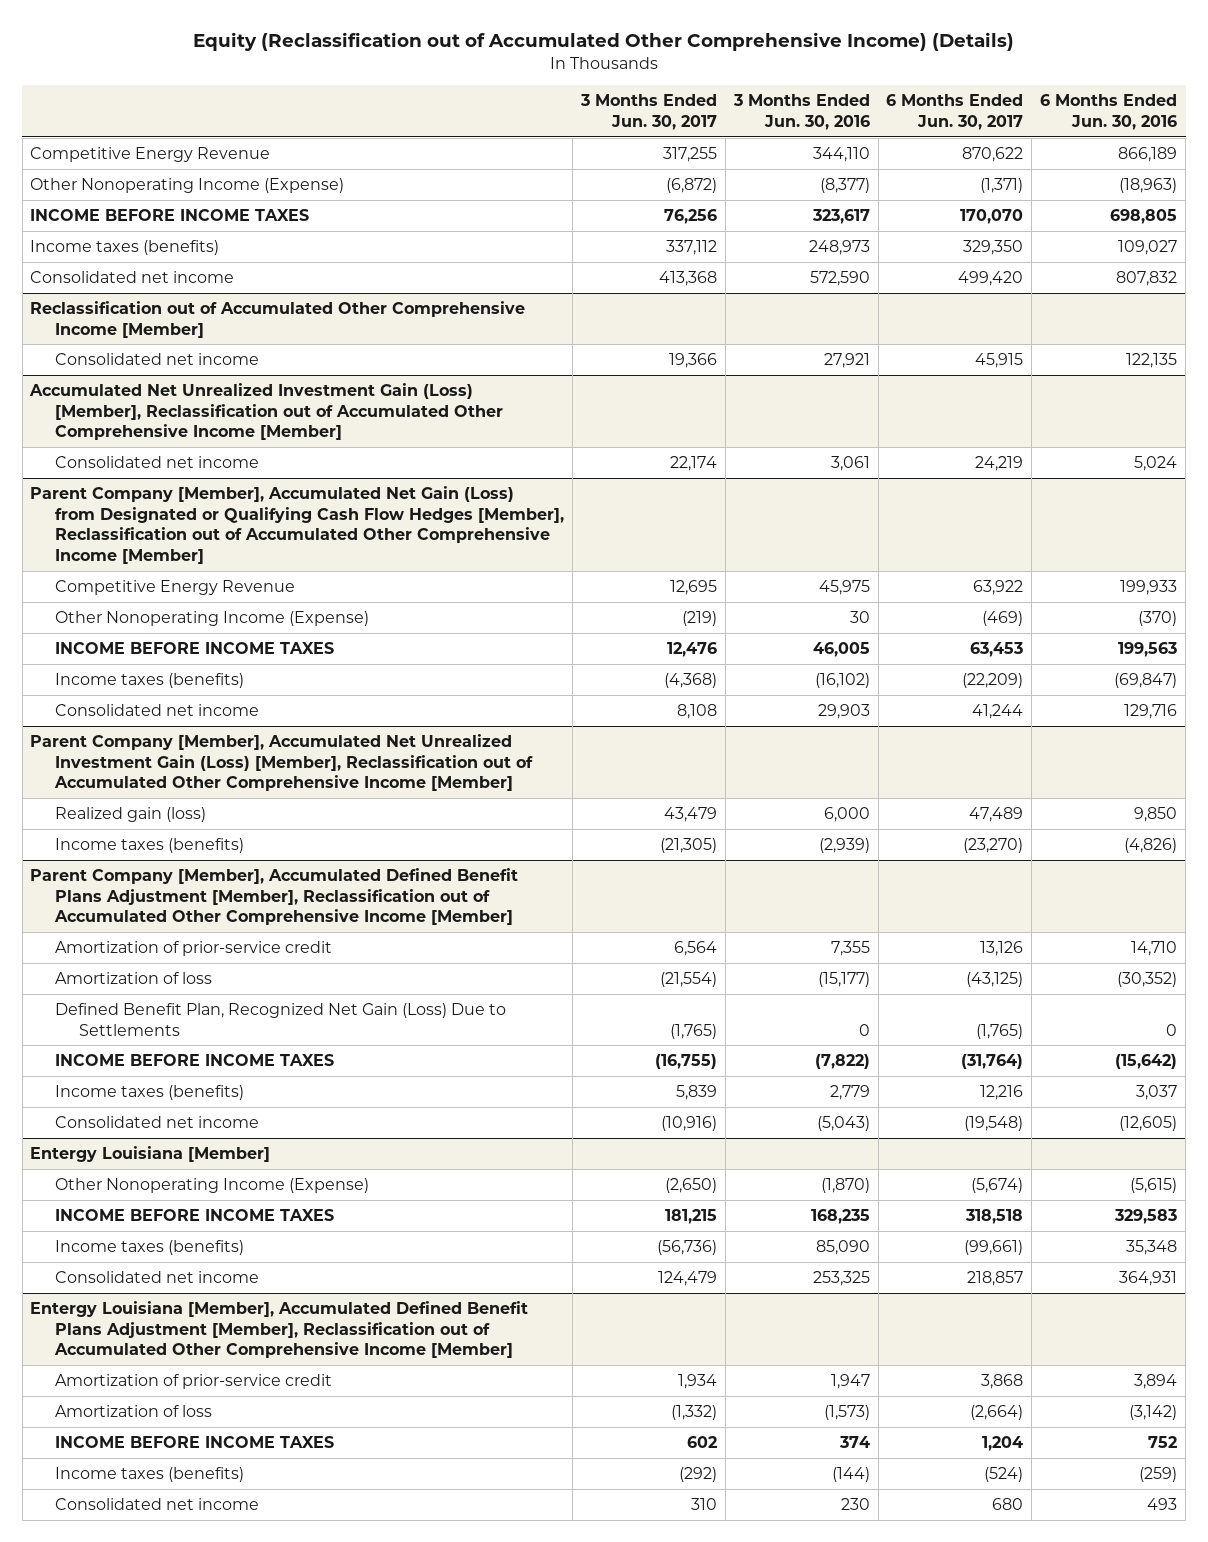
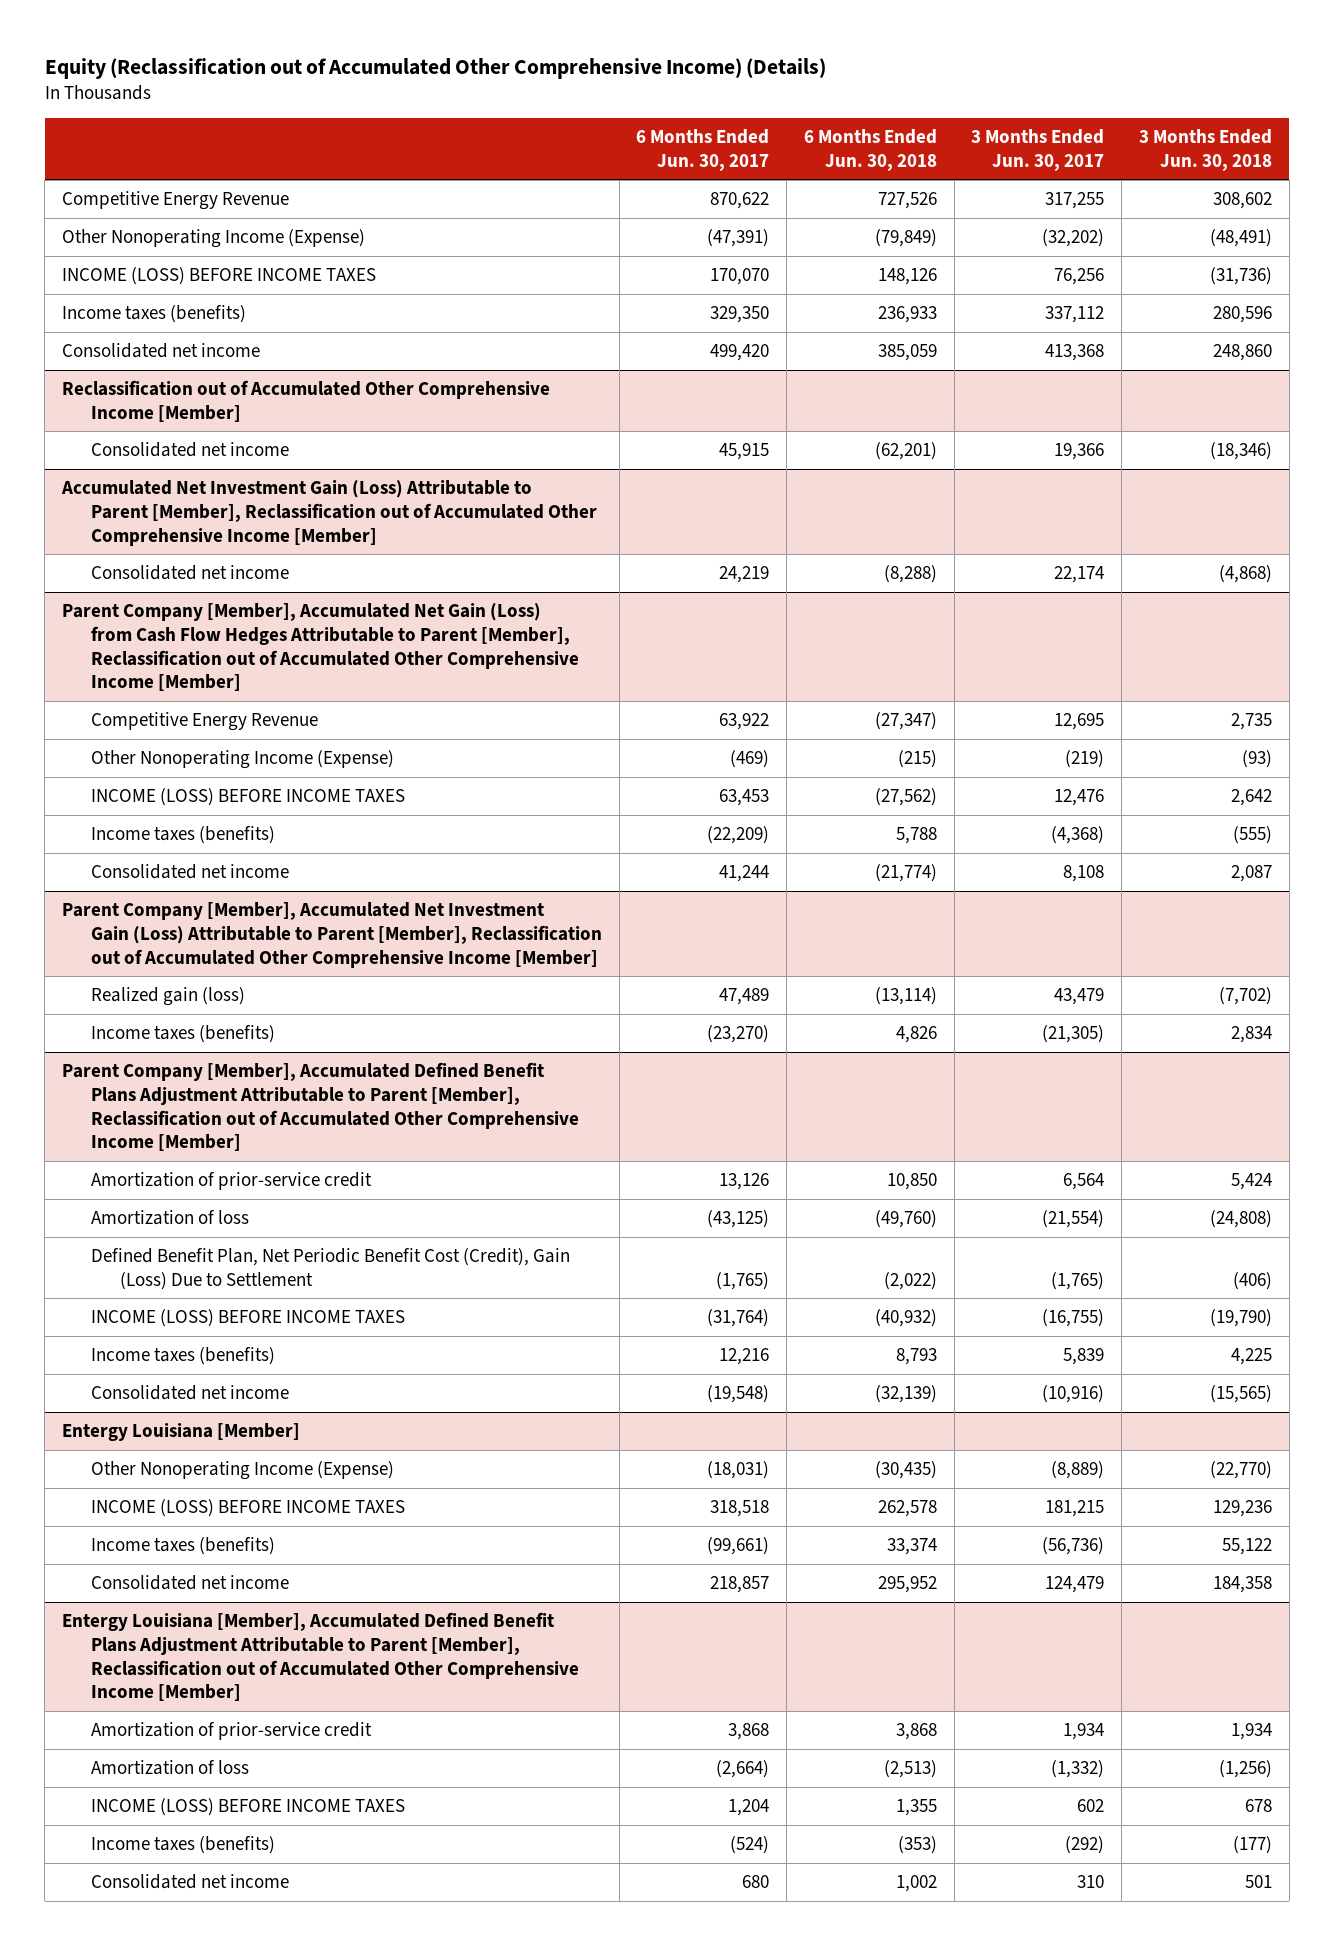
- | 3 Months Ended Jun. 30, 2017 | 3 Months Ended Jun. 30, 2016 | 6 Months Ended Jun. 30, 2017 | 6 Months Ended Jun. 30, 2016
+ | 6 Months Ended Jun. 30, 2017 | 6 Months Ended Jun. 30, 2018 | 3 Months Ended Jun. 30, 2017 | 3 Months Ended Jun. 30, 2018
- Other Nonoperating Income (Expense) | (6,872) | (8,377) | (1,371) | (18,963)
- INCOME BEFORE INCOME TAXES | 76,256 | 323,617 | 170,070 | 698,805
+ Other Nonoperating Income (Expense) | (47,391) | (79,849) | (32,202) | (48,491)
+ INCOME (LOSS) BEFORE INCOME TAXES | 170,070 | 148,126 | 76,256 | (31,736)
- Accumulated Net Unrealized Investment Gain (Loss) [Member], Reclassification out of Accumulated Other Comprehensive Income [Member]
+ Accumulated Net Investment Gain (Loss) Attributable to Parent [Member], Reclassification out of Accumulated Other Comprehensive Income [Member]
- Parent Company [Member], Accumulated Net Gain (Loss) from Designated or Qualifying Cash Flow Hedges [Member], Reclassification out of Accumulated Other Comprehensive Income [Member]
+ Parent Company [Member], Accumulated Net Gain (Loss) from Cash Flow Hedges Attributable to Parent [Member], Reclassification out of Accumulated Other Comprehensive Income [Member]
- INCOME BEFORE INCOME TAXES | 12,476 | 46,005 | 63,453 | 199,563
+ INCOME (LOSS) BEFORE INCOME TAXES | 63,453 | (27,562) | 12,476 | 2,642
- Parent Company [Member], Accumulated Net Unrealized Investment Gain (Loss) [Member], Reclassification out of Accumulated Other Comprehensive Income [Member]
+ Parent Company [Member], Accumulated Net Investment Gain (Loss) Attributable to Parent [Member], Reclassification out of Accumulated Other Comprehensive Income [Member]
- Parent Company [Member], Accumulated Defined Benefit Plans Adjustment [Member], Reclassification out of Accumulated Other Comprehensive Income [Member]
+ Parent Company [Member], Accumulated Defined Benefit Plans Adjustment Attributable to Parent [Member], Reclassification out of Accumulated Other Comprehensive Income [Member]
- Defined Benefit Plan, Recognized Net Gain (Loss) Due to Settlements | (1,765) | 0 | (1,765) | 0
- INCOME BEFORE INCOME TAXES | (16,755) | (7,822) | (31,764) | (15,642)
+ Defined Benefit Plan, Net Periodic Benefit Cost (Credit), Gain (Loss) Due to Settlement | (1,765) | (2,022) | (1,765) | (406)
+ INCOME (LOSS) BEFORE INCOME TAXES | (31,764) | (40,932) | (16,755) | (19,790)
@ Entergy Louisiana [Member]
- Other Nonoperating Income (Expense) | (2,650) | (1,870) | (5,674) | (5,615)
- INCOME BEFORE INCOME TAXES | 181,215 | 168,235 | 318,518 | 329,583
+ Other Nonoperating Income (Expense) | (18,031) | (30,435) | (8,889) | (22,770)
+ INCOME (LOSS) BEFORE INCOME TAXES | 318,518 | 262,578 | 181,215 | 129,236
- Entergy Louisiana [Member], Accumulated Defined Benefit Plans Adjustment [Member], Reclassification out of Accumulated Other Comprehensive Income [Member]
+ Entergy Louisiana [Member], Accumulated Defined Benefit Plans Adjustment Attributable to Parent [Member], Reclassification out of Accumulated Other Comprehensive Income [Member]
- INCOME BEFORE INCOME TAXES | 602 | 374 | 1,204 | 752
+ INCOME (LOSS) BEFORE INCOME TAXES | 1,204 | 1,355 | 602 | 678

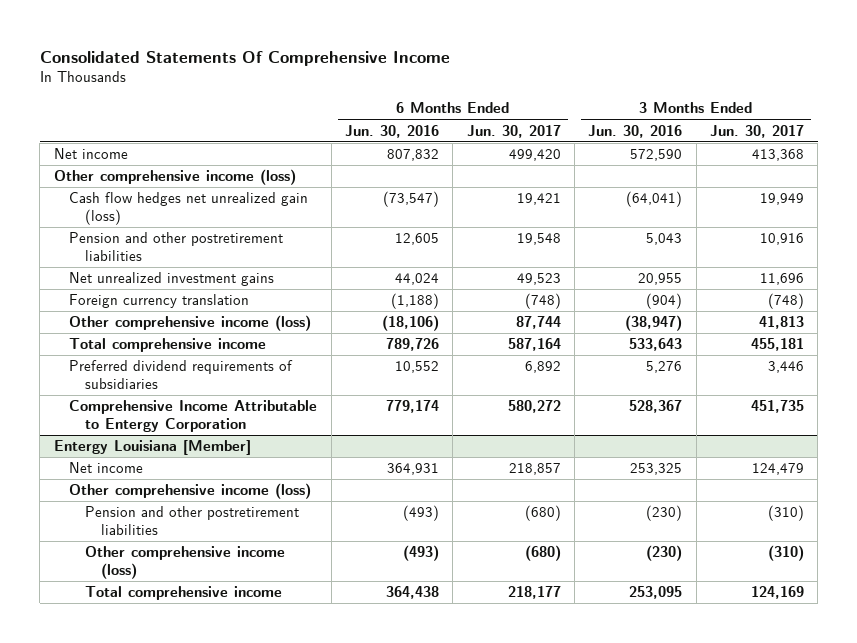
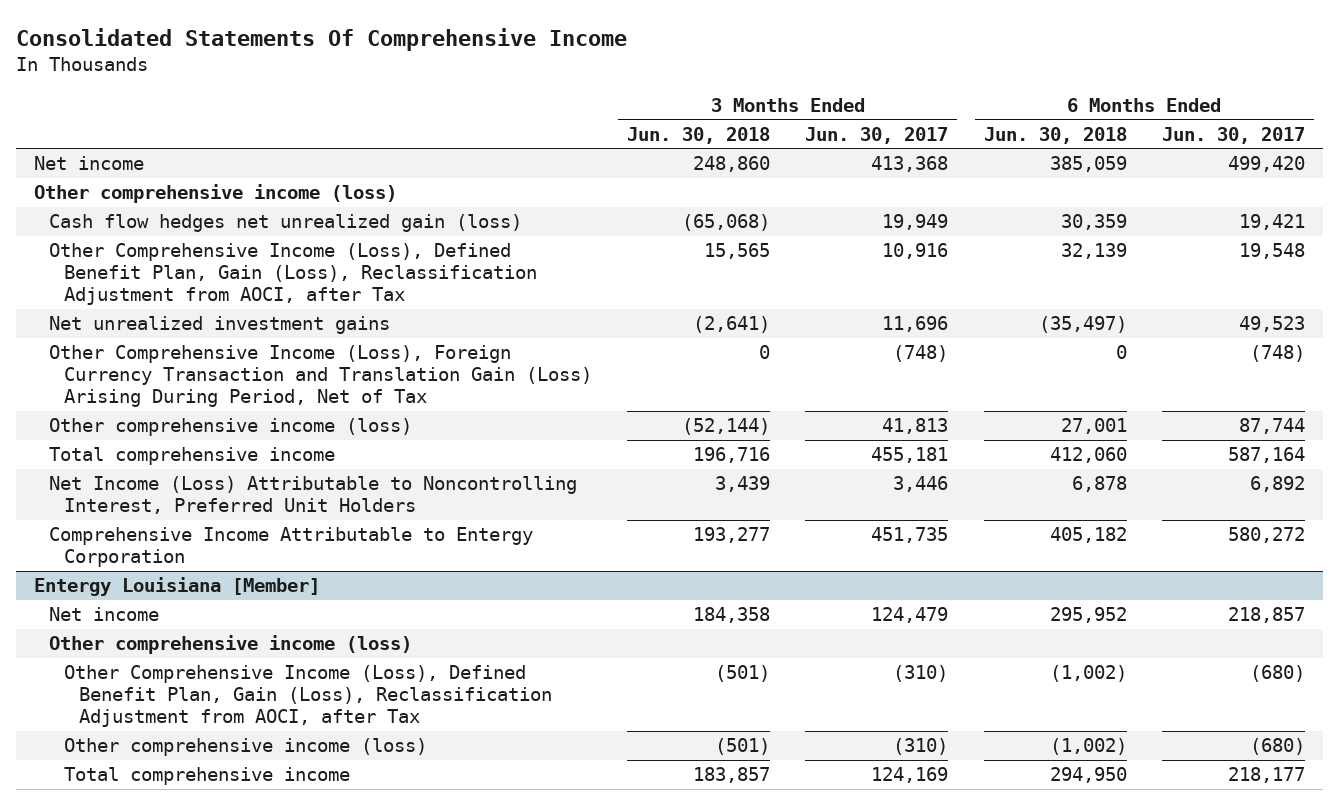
- | 6 Months Ended Jun. 30, 2016 | 6 Months Ended Jun. 30, 2017 | 3 Months Ended Jun. 30, 2016 | 3 Months Ended Jun. 30, 2017
+ | 3 Months Ended Jun. 30, 2018 | 3 Months Ended Jun. 30, 2017 | 6 Months Ended Jun. 30, 2018 | 6 Months Ended Jun. 30, 2017
- Pension and other postretirement liabilities | 12,605 | 19,548 | 5,043 | 10,916
+ Other Comprehensive Income (Loss), Defined Benefit Plan, Gain (Loss), Reclassification Adjustment from AOCI, after Tax | 15,565 | 10,916 | 32,139 | 19,548
- Foreign currency translation | (1,188) | (748) | (904) | (748)
+ Other Comprehensive Income (Loss), Foreign Currency Transaction and Translation Gain (Loss) Arising During Period, Net of Tax | 0 | (748) | 0 | (748)
- Preferred dividend requirements of subsidiaries | 10,552 | 6,892 | 5,276 | 3,446
+ Net Income (Loss) Attributable to Noncontrolling Interest, Preferred Unit Holders | 3,439 | 3,446 | 6,878 | 6,892
@ Entergy Louisiana [Member]
- Pension and other postretirement liabilities | (493) | (680) | (230) | (310)
+ Other Comprehensive Income (Loss), Defined Benefit Plan, Gain (Loss), Reclassification Adjustment from AOCI, after Tax | (501) | (310) | (1,002) | (680)

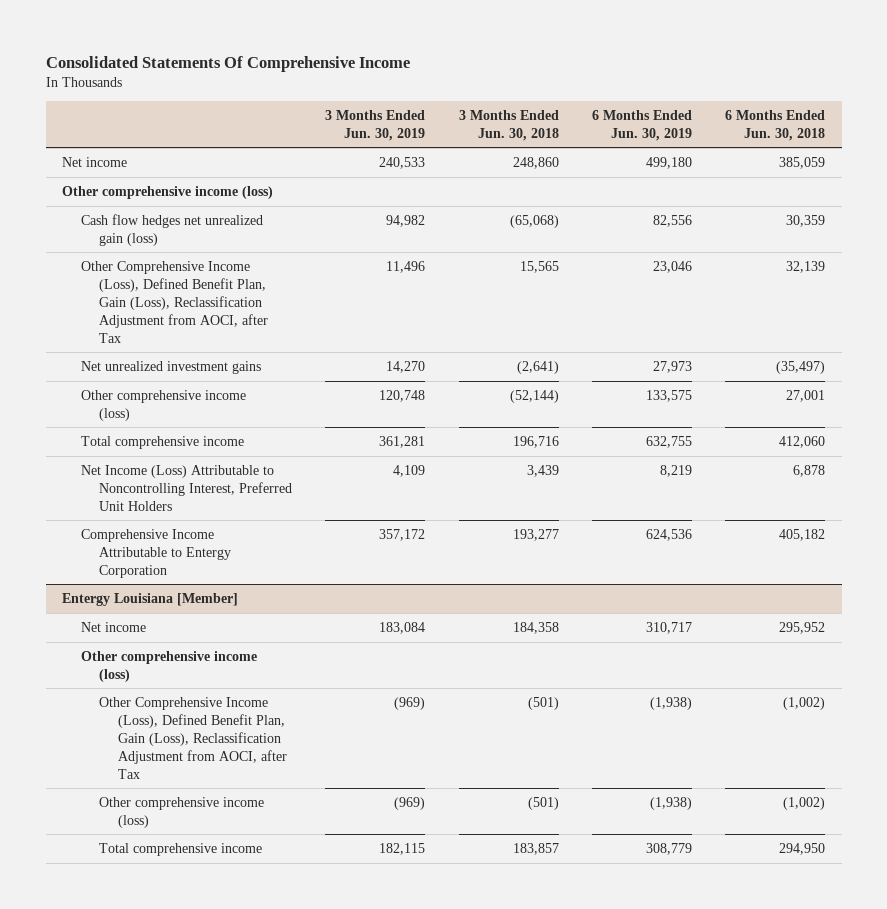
- | 3 Months Ended Jun. 30, 2018 | 3 Months Ended Jun. 30, 2017 | 6 Months Ended Jun. 30, 2018 | 6 Months Ended Jun. 30, 2017
+ | 3 Months Ended Jun. 30, 2019 | 3 Months Ended Jun. 30, 2018 | 6 Months Ended Jun. 30, 2019 | 6 Months Ended Jun. 30, 2018
- Other Comprehensive Income (Loss), Foreign Currency Transaction and Translation Gain (Loss) Arising During Period, Net of Tax | 0 | (748) | 0 | (748)

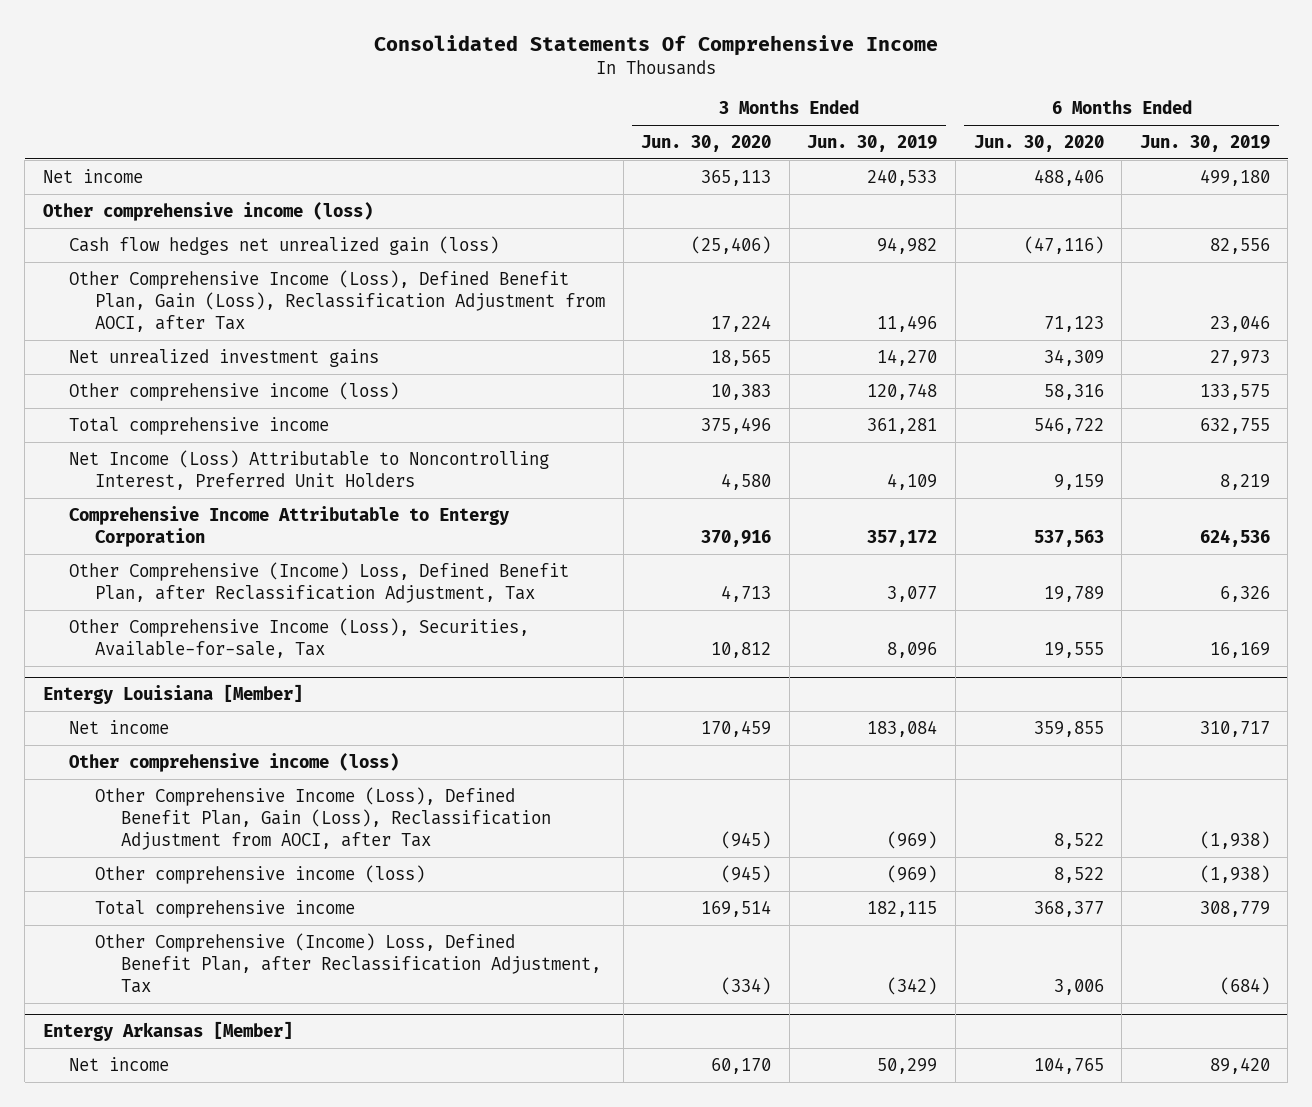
- | 3 Months Ended Jun. 30, 2019 | 3 Months Ended Jun. 30, 2018 | 6 Months Ended Jun. 30, 2019 | 6 Months Ended Jun. 30, 2018
+ | 3 Months Ended Jun. 30, 2020 | 3 Months Ended Jun. 30, 2019 | 6 Months Ended Jun. 30, 2020 | 6 Months Ended Jun. 30, 2019
+ Other Comprehensive (Income) Loss, Defined Benefit Plan, after Reclassification Adjustment, Tax | 4,713 | 3,077 | 19,789 | 6,326
+ Other Comprehensive Income (Loss), Securities, Available-for-sale, Tax | 10,812 | 8,096 | 19,555 | 16,169
@ Entergy Louisiana [Member]
+ Other Comprehensive (Income) Loss, Defined Benefit Plan, after Reclassification Adjustment, Tax | (334) | (342) | 3,006 | (684)
+ Entergy Arkansas [Member]
+ Net income | 60,170 | 50,299 | 104,765 | 89,420

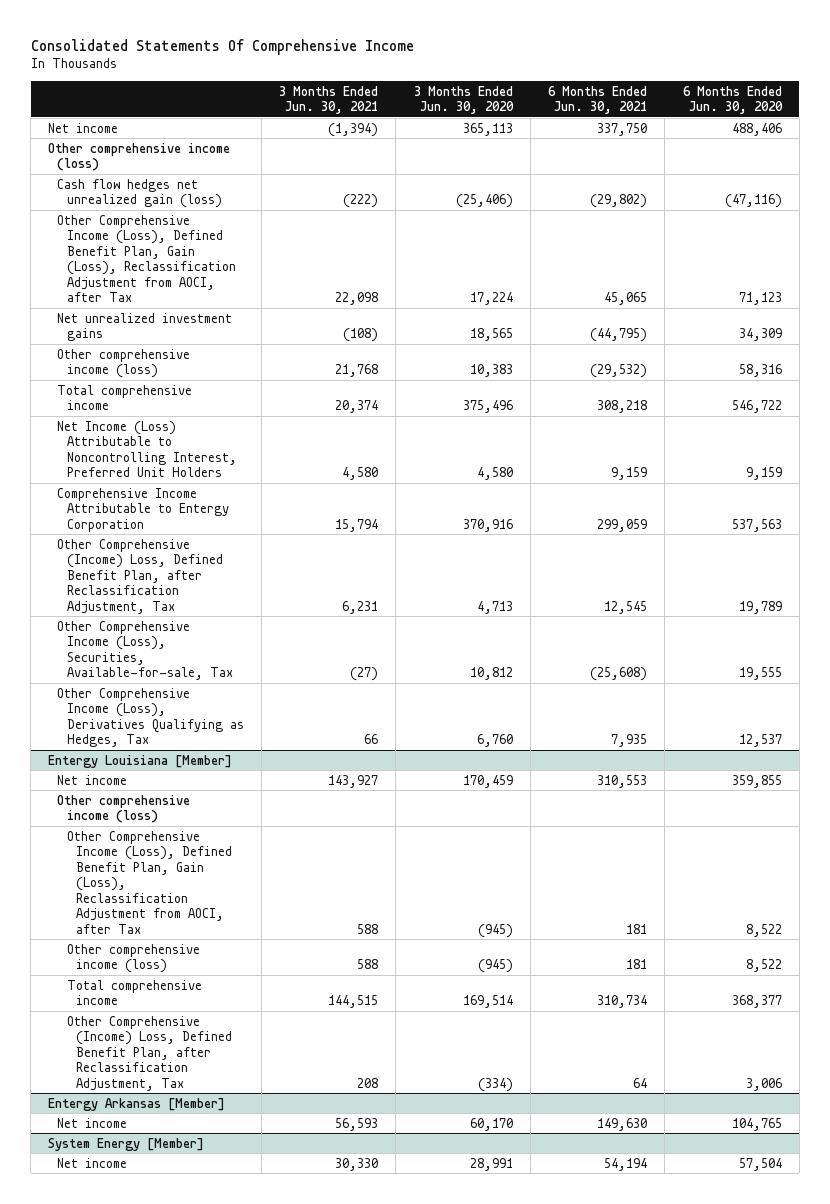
- | 3 Months Ended Jun. 30, 2020 | 3 Months Ended Jun. 30, 2019 | 6 Months Ended Jun. 30, 2020 | 6 Months Ended Jun. 30, 2019
+ | 3 Months Ended Jun. 30, 2021 | 3 Months Ended Jun. 30, 2020 | 6 Months Ended Jun. 30, 2021 | 6 Months Ended Jun. 30, 2020
+ Other Comprehensive Income (Loss), Derivatives Qualifying as Hedges, Tax | 66 | 6,760 | 7,935 | 12,537
+ System Energy [Member]
+ Net income | 30,330 | 28,991 | 54,194 | 57,504

